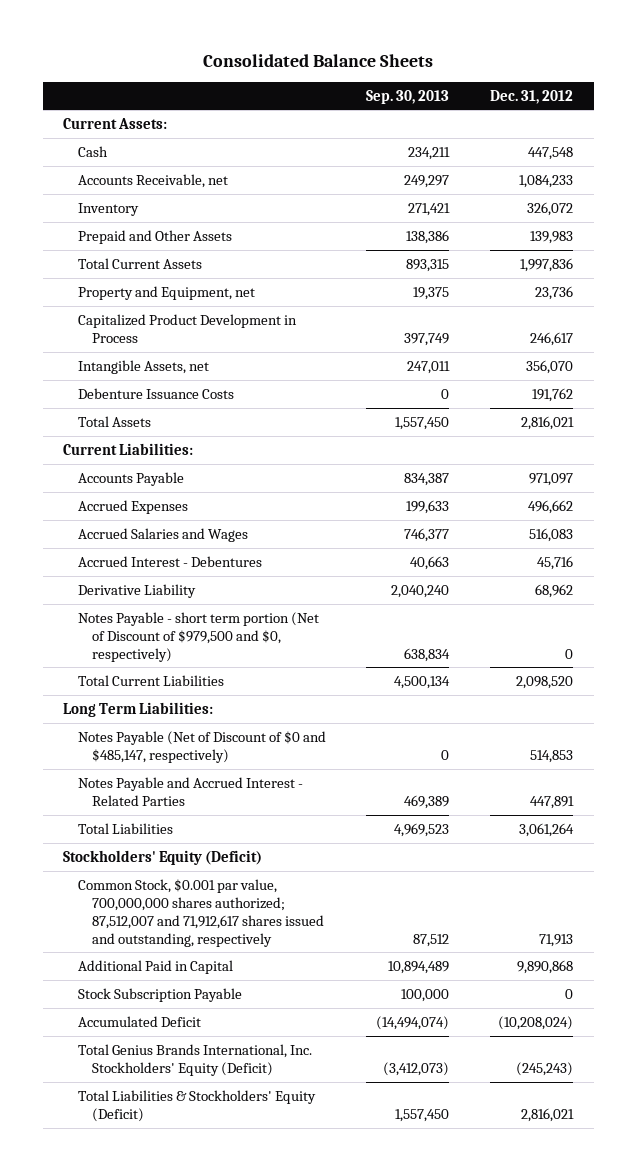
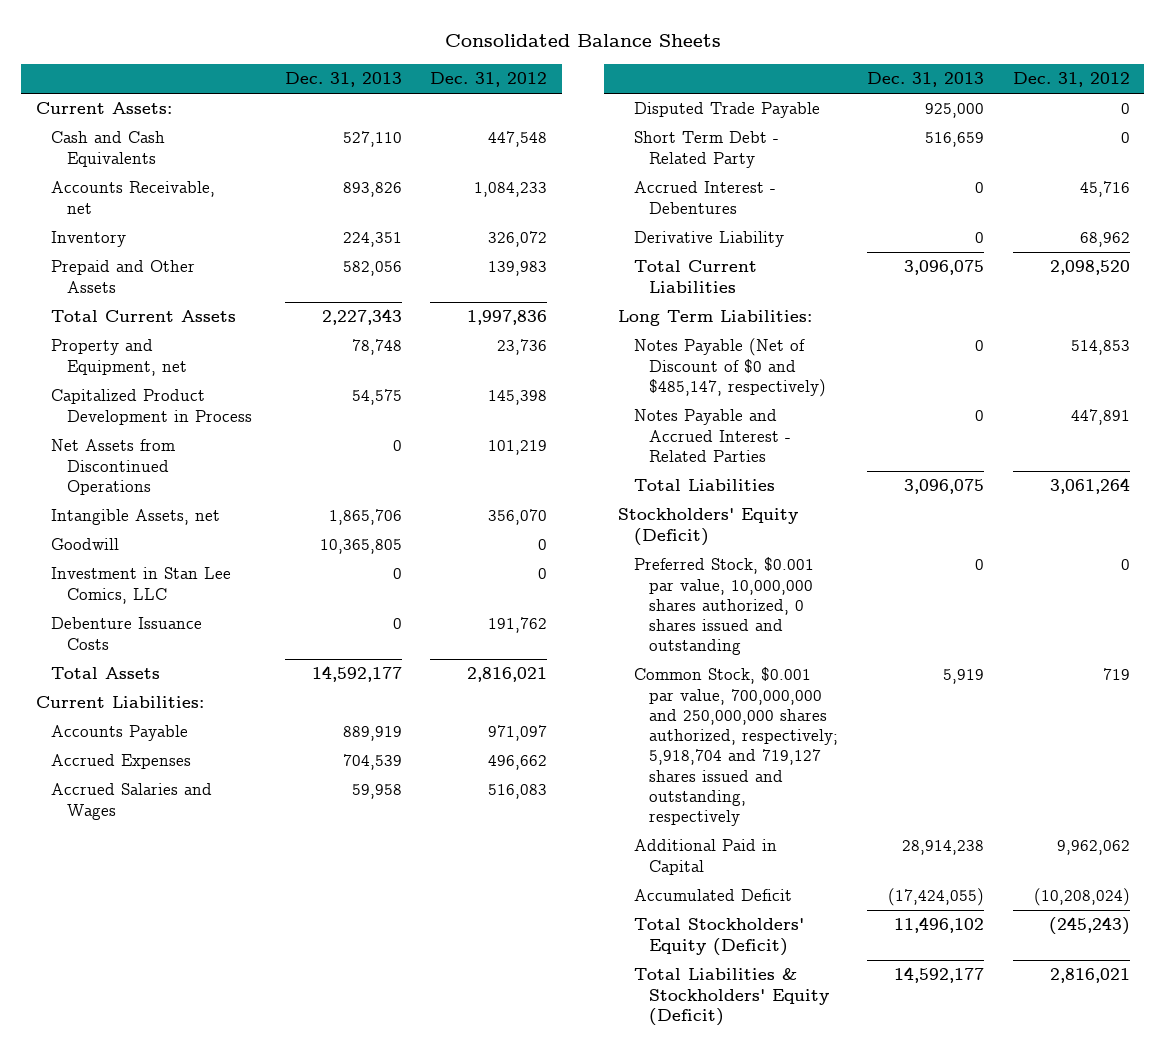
- | Sep. 30, 2013 | Dec. 31, 2012
+ | Dec. 31, 2013 | Dec. 31, 2012
- Cash | 234,211 | 447,548
+ Cash and Cash Equivalents | 527,110 | 447,548
- Capitalized Product Development in Process | 397,749 | 246,617
+ Capitalized Product Development in Process | 54,575 | 145,398
+ Net Assets from Discontinued Operations | 0 | 101,219
+ Goodwill | 10,365,805 | 0
+ Investment in Stan Lee Comics, LLC | 0 | 0
+ Disputed Trade Payable | 925,000 | 0
+ Short Term Debt - Related Party | 516,659 | 0
- Notes Payable - short term portion (Net of Discount of $979,500 and $0, respectively) | 638,834 | 0
- Common Stock, $0.001 par value, 700,000,000 shares authorized; 87,512,007 and 71,912,617 shares issued and outstanding, respectively | 87,512 | 71,913
- Additional Paid in Capital | 10,894,489 | 9,890,868
- Stock Subscription Payable | 100,000 | 0
+ Preferred Stock, $0.001 par value, 10,000,000 shares authorized, 0 shares issued and outstanding | 0 | 0
+ Common Stock, $0.001 par value, 700,000,000 and 250,000,000 shares authorized, respectively; 5,918,704 and 719,127 shares issued and outstanding, respectively | 5,919 | 719
+ Additional Paid in Capital | 28,914,238 | 9,962,062
- Total Genius Brands International, Inc. Stockholders' Equity (Deficit) | (3,412,073) | (245,243)
+ Total Stockholders' Equity (Deficit) | 11,496,102 | (245,243)

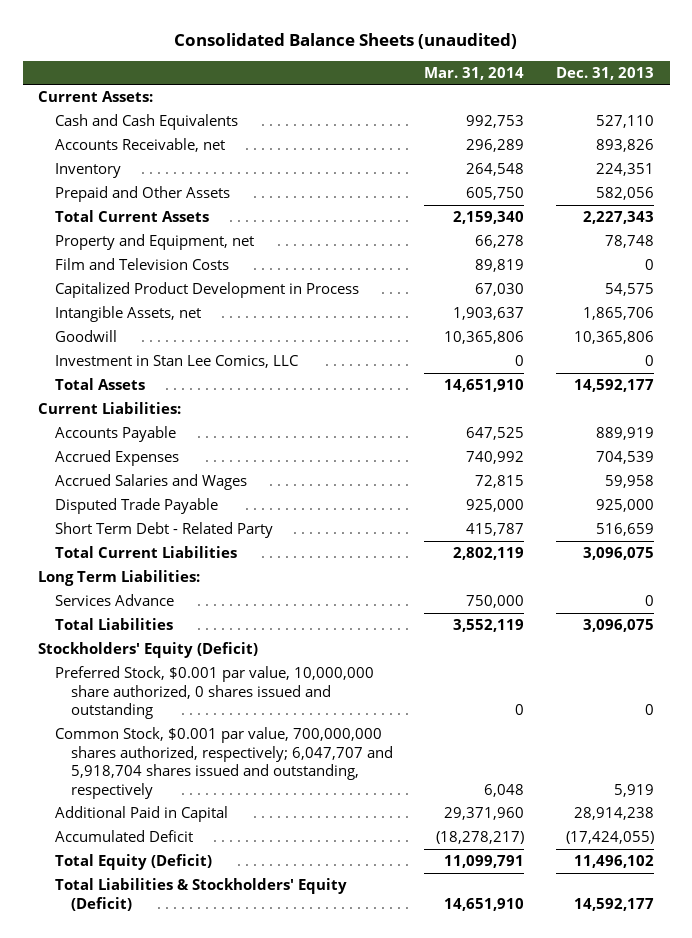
- Consolidated Balance Sheets
+ Consolidated Balance Sheets (unaudited)
- | Dec. 31, 2013 | Dec. 31, 2012
+ | Mar. 31, 2014 | Dec. 31, 2013
+ Film and Television Costs | 89,819 | 0
- Net Assets from Discontinued Operations | 0 | 101,219
- Goodwill | 10,365,805 | 0
+ Goodwill | 10,365,806 | 10,365,806
- Debenture Issuance Costs | 0 | 191,762
- Accrued Interest - Debentures | 0 | 45,716
- Derivative Liability | 0 | 68,962
- Notes Payable (Net of Discount of $0 and $485,147, respectively) | 0 | 514,853
- Notes Payable and Accrued Interest - Related Parties | 0 | 447,891
+ Services Advance | 750,000 | 0
- Preferred Stock, $0.001 par value, 10,000,000 shares authorized, 0 shares issued and outstanding | 0 | 0
- Common Stock, $0.001 par value, 700,000,000 and 250,000,000 shares authorized, respectively; 5,918,704 and 719,127 shares issued and outstanding, respectively | 5,919 | 719
+ Preferred Stock, $0.001 par value, 10,000,000 share authorized, 0 shares issued and outstanding | 0 | 0
+ Common Stock, $0.001 par value, 700,000,000 shares authorized, respectively; 6,047,707 and 5,918,704 shares issued and outstanding, respectively | 6,048 | 5,919
- Total Stockholders' Equity (Deficit) | 11,496,102 | (245,243)
+ Total Equity (Deficit) | 11,099,791 | 11,496,102

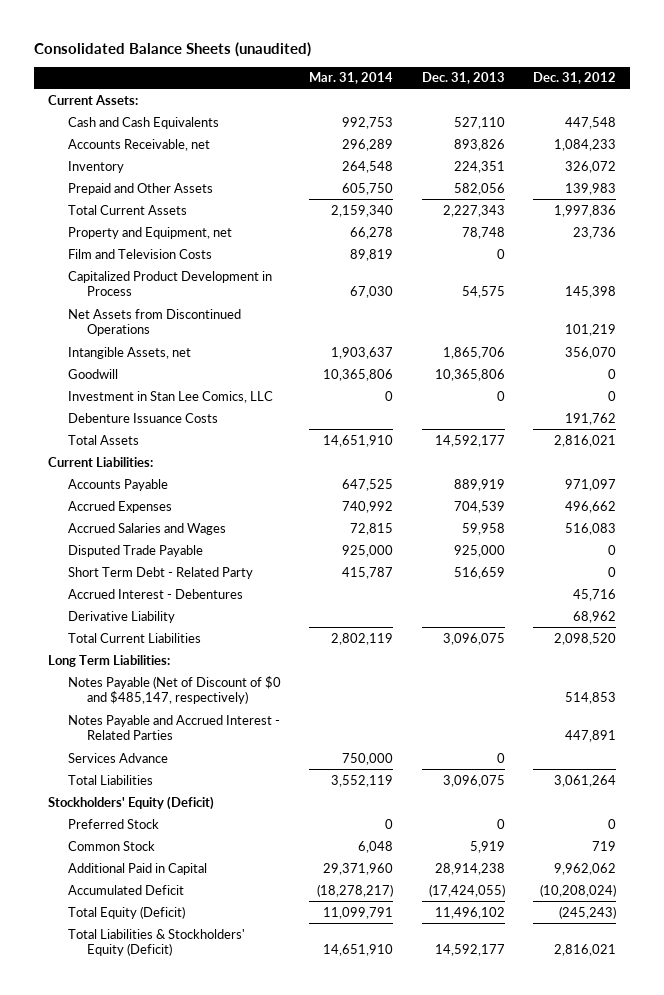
- | Mar. 31, 2014 | Dec. 31, 2013
+ | Mar. 31, 2014 | Dec. 31, 2013 | Dec. 31, 2012
+ Net Assets from Discontinued Operations | | | 101,219
+ Debenture Issuance Costs | | | 191,762
+ Accrued Interest - Debentures | | | 45,716
+ Derivative Liability | | | 68,962
+ Notes Payable (Net of Discount of $0 and $485,147, respectively) | | | 514,853
+ Notes Payable and Accrued Interest - Related Parties | | | 447,891
- Preferred Stock, $0.001 par value, 10,000,000 share authorized, 0 shares issued and outstanding | 0 | 0
- Common Stock, $0.001 par value, 700,000,000 shares authorized, respectively; 6,047,707 and 5,918,704 shares issued and outstanding, respectively | 6,048 | 5,919
+ Preferred Stock | 0 | 0 | 0
+ Common Stock | 6,048 | 5,919 | 719

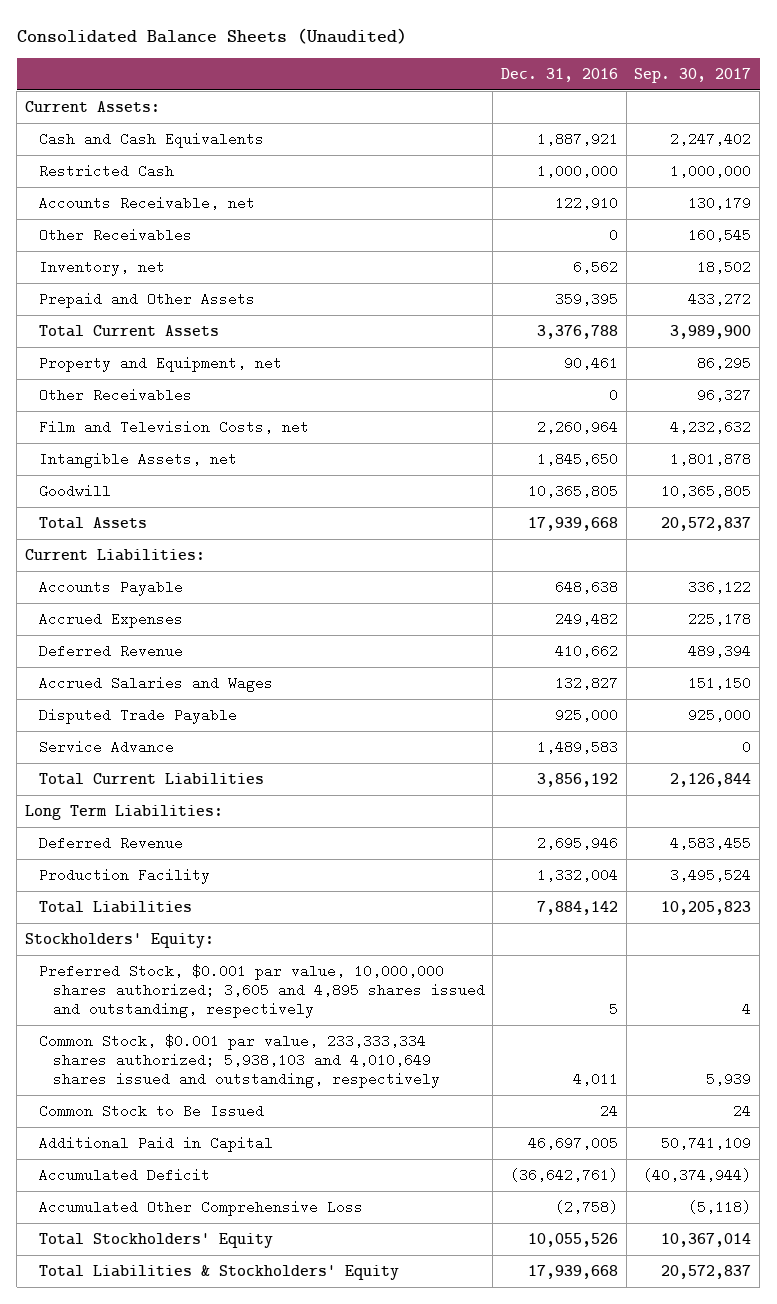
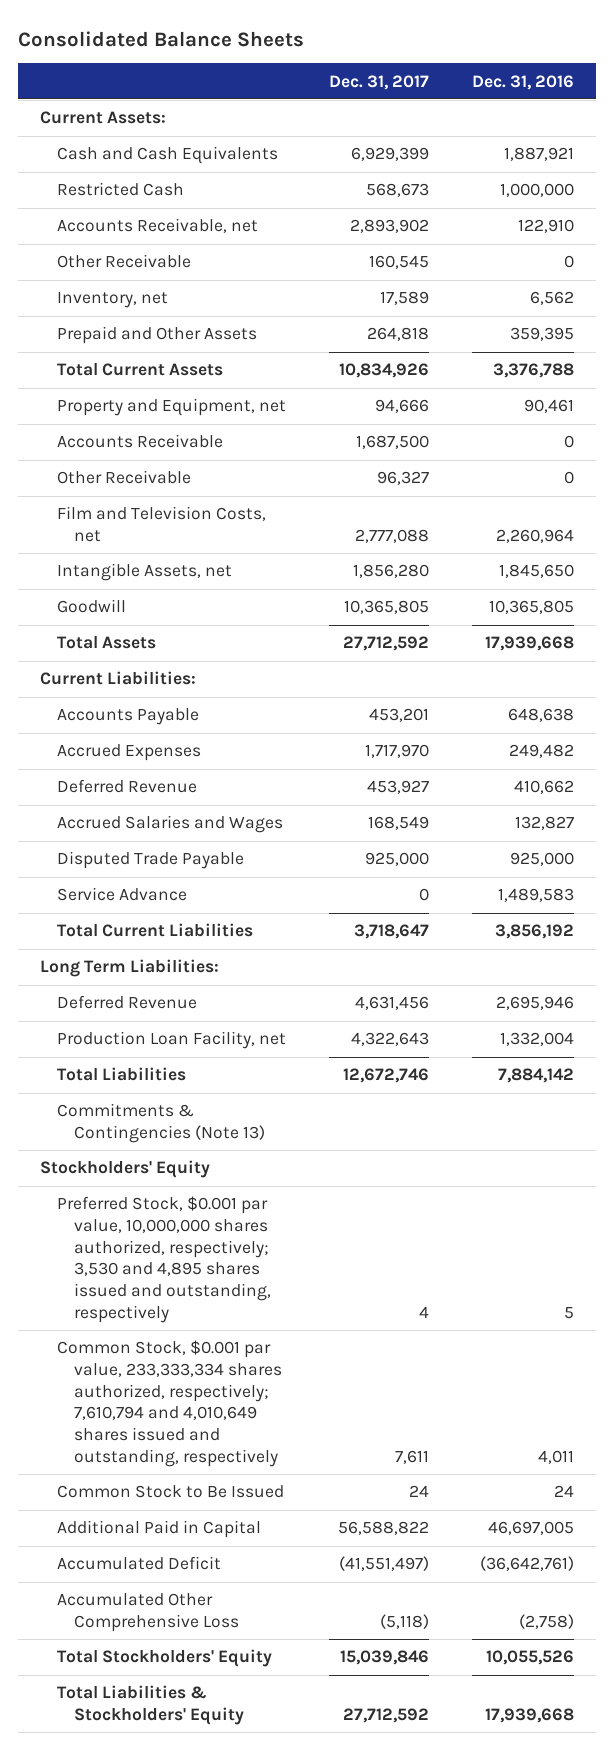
- Consolidated Balance Sheets (Unaudited)
+ Consolidated Balance Sheets
- | Dec. 31, 2016 | Sep. 30, 2017
+ | Dec. 31, 2017 | Dec. 31, 2016
- Other Receivables | 0 | 160,545
+ Other Receivable | 160,545 | 0
- Other Receivables | 0 | 96,327
+ Accounts Receivable | 1,687,500 | 0
+ Other Receivable | 96,327 | 0
- Production Facility | 1,332,004 | 3,495,524
+ Production Loan Facility, net | 4,322,643 | 1,332,004
- Stockholders' Equity:
- Preferred Stock, $0.001 par value, 10,000,000 shares authorized; 3,605 and 4,895 shares issued and outstanding, respectively | 5 | 4
- Common Stock, $0.001 par value, 233,333,334 shares authorized; 5,938,103 and 4,010,649 shares issued and outstanding, respectively | 4,011 | 5,939
+ Commitments & Contingencies (Note 13)
+ Stockholders' Equity
+ Preferred Stock, $0.001 par value, 10,000,000 shares authorized, respectively; 3,530 and 4,895 shares issued and outstanding, respectively | 4 | 5
+ Common Stock, $0.001 par value, 233,333,334 shares authorized, respectively; 7,610,794 and 4,010,649 shares issued and outstanding, respectively | 7,611 | 4,011

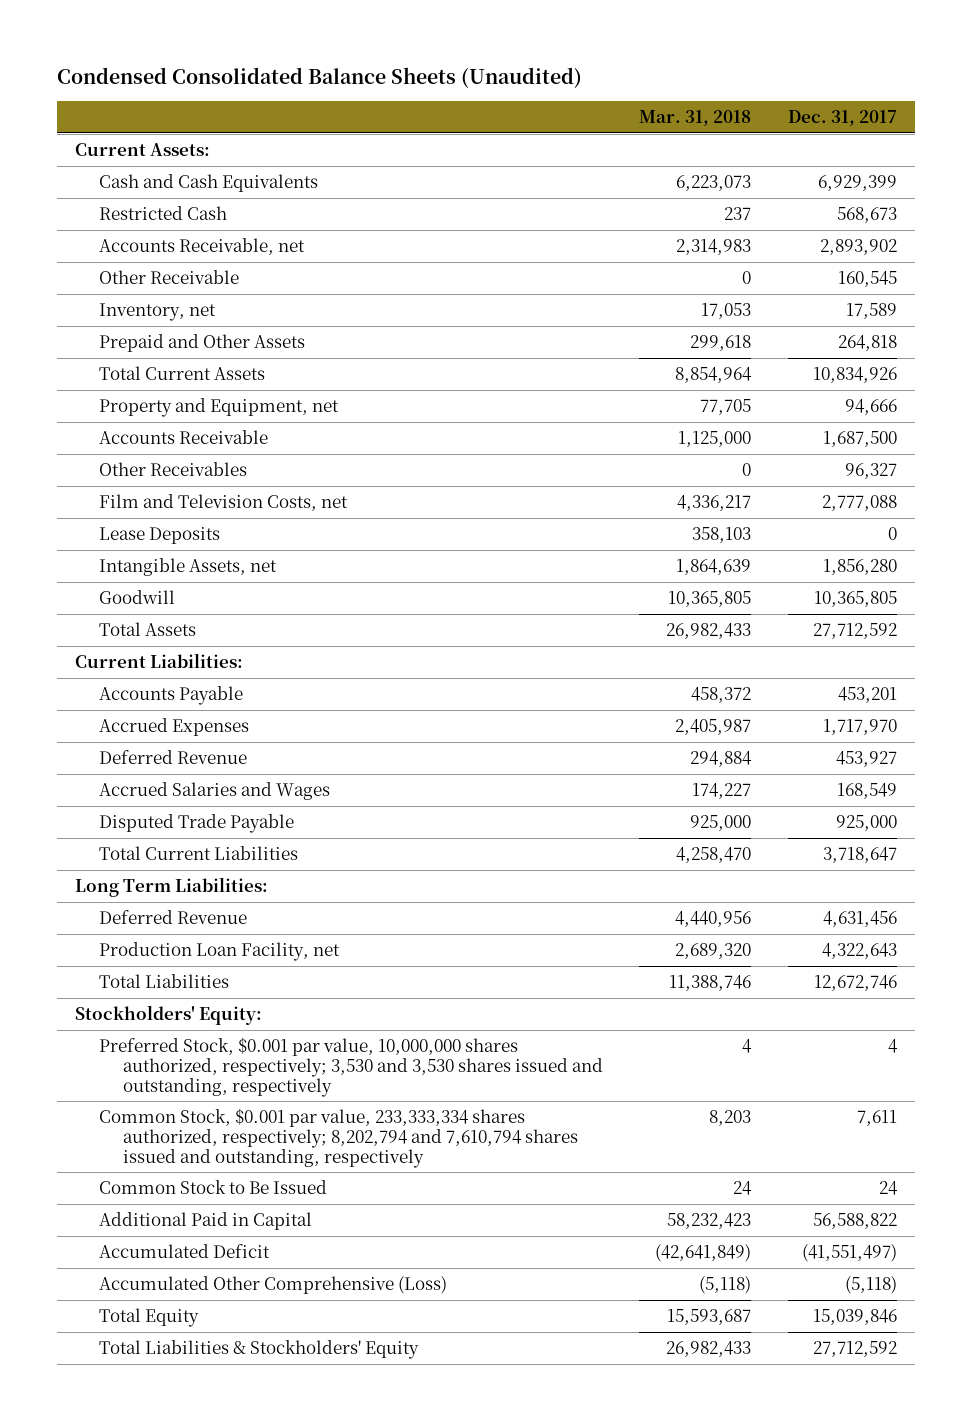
- Consolidated Balance Sheets
+ Condensed Consolidated Balance Sheets (Unaudited)
- | Dec. 31, 2017 | Dec. 31, 2016
+ | Mar. 31, 2018 | Dec. 31, 2017
- Other Receivable | 96,327 | 0
+ Other Receivables | 0 | 96,327
+ Lease Deposits | 358,103 | 0
- Service Advance | 0 | 1,489,583
- Commitments & Contingencies (Note 13)
- Stockholders' Equity
- Preferred Stock, $0.001 par value, 10,000,000 shares authorized, respectively; 3,530 and 4,895 shares issued and outstanding, respectively | 4 | 5
- Common Stock, $0.001 par value, 233,333,334 shares authorized, respectively; 7,610,794 and 4,010,649 shares issued and outstanding, respectively | 7,611 | 4,011
+ Stockholders' Equity:
+ Preferred Stock, $0.001 par value, 10,000,000 shares authorized, respectively; 3,530 and 3,530 shares issued and outstanding, respectively | 4 | 4
+ Common Stock, $0.001 par value, 233,333,334 shares authorized, respectively; 8,202,794 and 7,610,794 shares issued and outstanding, respectively | 8,203 | 7,611
- Accumulated Other Comprehensive Loss | (5,118) | (2,758)
- Total Stockholders' Equity | 15,039,846 | 10,055,526
+ Accumulated Other Comprehensive (Loss) | (5,118) | (5,118)
+ Total Equity | 15,593,687 | 15,039,846

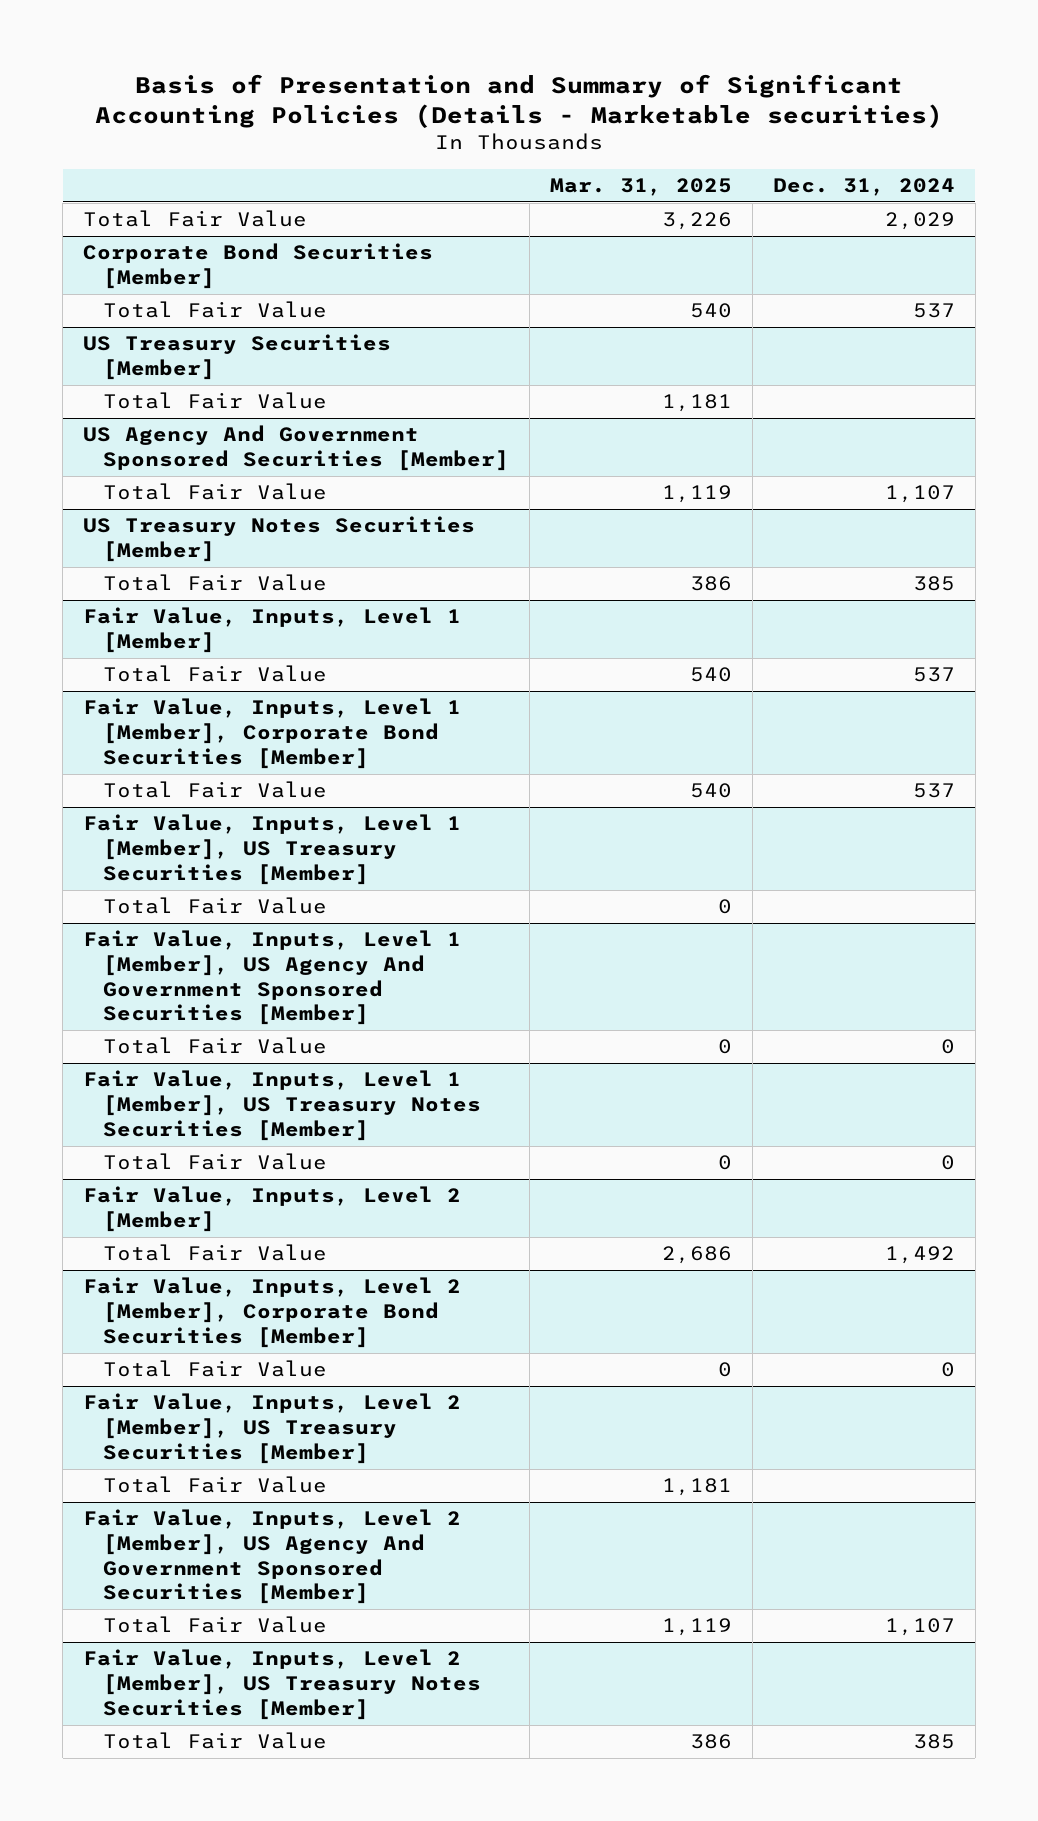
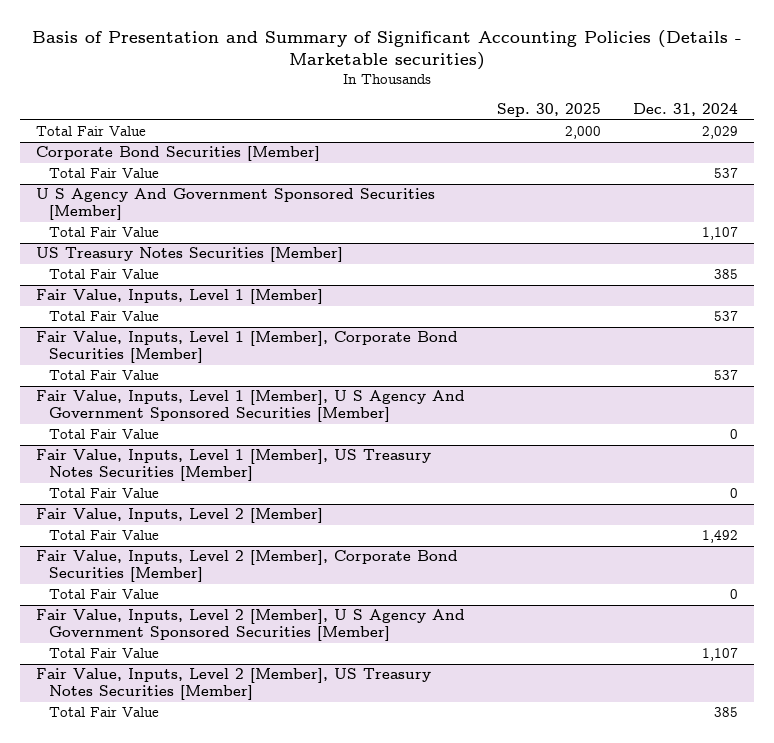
- | Mar. 31, 2025 | Dec. 31, 2024
+ | Sep. 30, 2025 | Dec. 31, 2024
- US Treasury Securities [Member]
- Total Fair Value | 1,181 |
- US Agency And Government Sponsored Securities [Member]
+ U S Agency And Government Sponsored Securities [Member]
- Fair Value, Inputs, Level 1 [Member], US Treasury Securities [Member]
- Total Fair Value | 0 |
- Fair Value, Inputs, Level 1 [Member], US Agency And Government Sponsored Securities [Member]
+ Fair Value, Inputs, Level 1 [Member], U S Agency And Government Sponsored Securities [Member]
- Fair Value, Inputs, Level 2 [Member], US Treasury Securities [Member]
- Total Fair Value | 1,181 |
- Fair Value, Inputs, Level 2 [Member], US Agency And Government Sponsored Securities [Member]
+ Fair Value, Inputs, Level 2 [Member], U S Agency And Government Sponsored Securities [Member]

